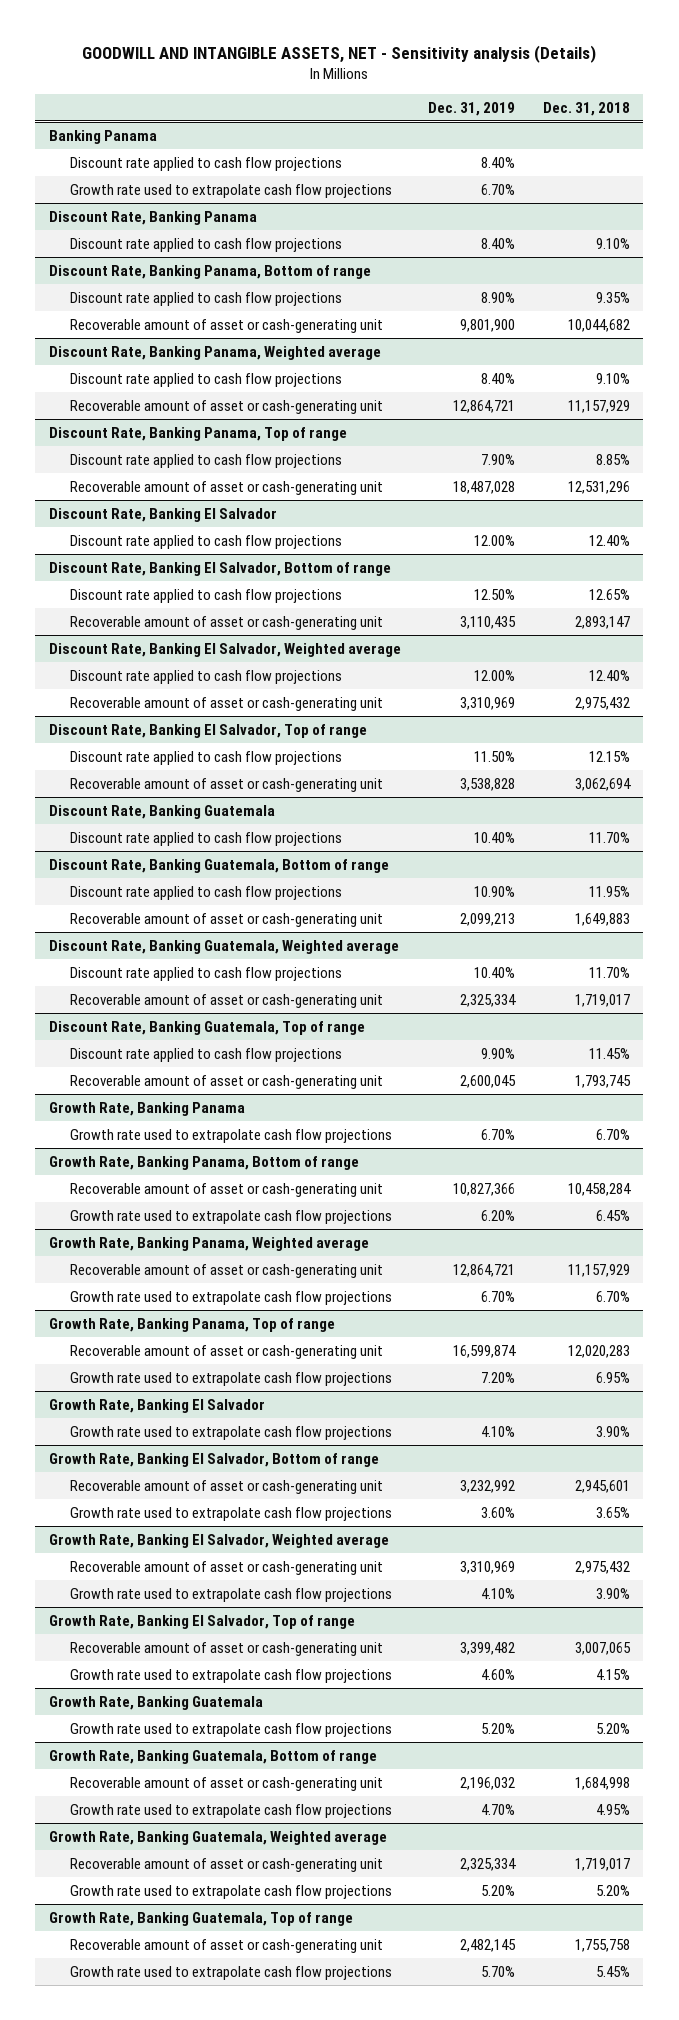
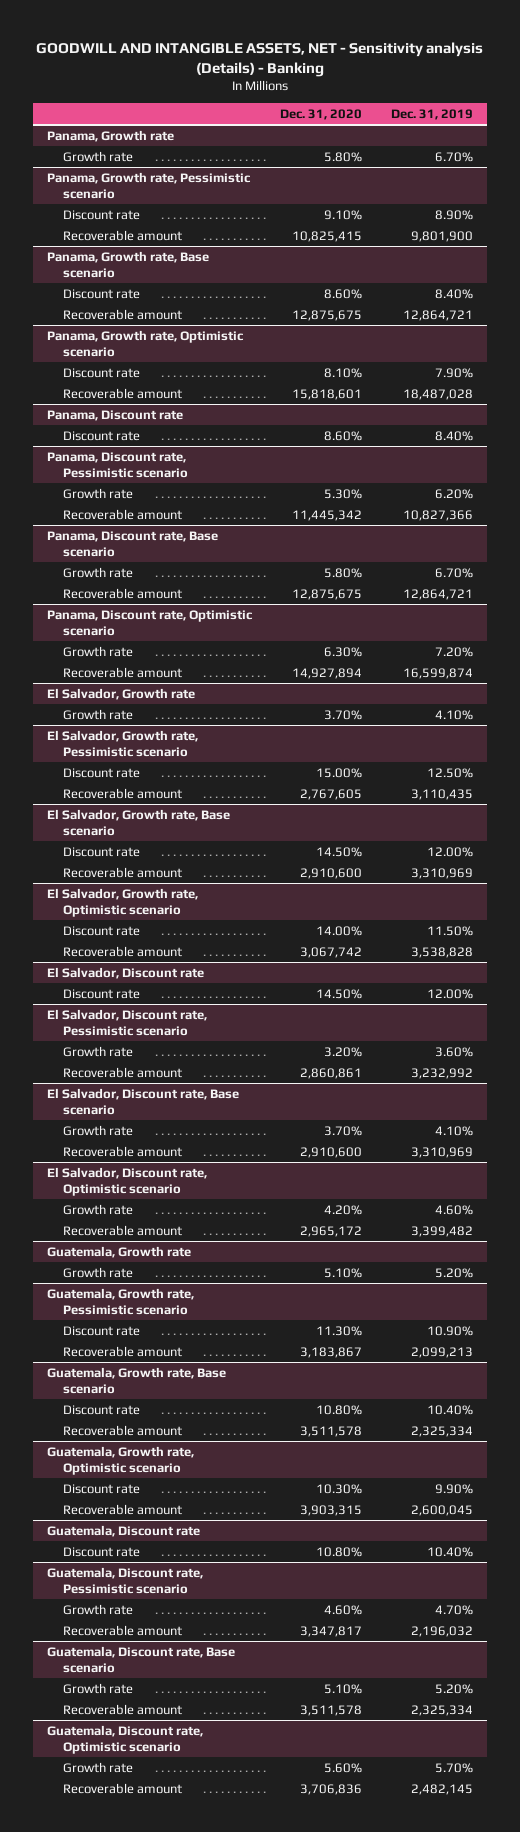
- GOODWILL AND INTANGIBLE ASSETS, NET - Sensitivity analysis (Details)
+ GOODWILL AND INTANGIBLE ASSETS, NET - Sensitivity analysis (Details) - Banking
- | Dec. 31, 2019 | Dec. 31, 2018
+ | Dec. 31, 2020 | Dec. 31, 2019
- Banking Panama
- Discount rate applied to cash flow projections | 8.40% |
- Growth rate used to extrapolate cash flow projections | 6.70% |
- Discount Rate, Banking Panama
- Discount rate applied to cash flow projections | 8.40% | 9.10%
- Discount Rate, Banking Panama, Bottom of range
- Discount rate applied to cash flow projections | 8.90% | 9.35%
- Recoverable amount of asset or cash-generating unit | 9,801,900 | 10,044,682
- Discount Rate, Banking Panama, Weighted average
- Discount rate applied to cash flow projections | 8.40% | 9.10%
- Recoverable amount of asset or cash-generating unit | 12,864,721 | 11,157,929
- Discount Rate, Banking Panama, Top of range
- Discount rate applied to cash flow projections | 7.90% | 8.85%
- Recoverable amount of asset or cash-generating unit | 18,487,028 | 12,531,296
- Discount Rate, Banking El Salvador
- Discount rate applied to cash flow projections | 12.00% | 12.40%
- Discount Rate, Banking El Salvador, Bottom of range
- Discount rate applied to cash flow projections | 12.50% | 12.65%
- Recoverable amount of asset or cash-generating unit | 3,110,435 | 2,893,147
- Discount Rate, Banking El Salvador, Weighted average
- Discount rate applied to cash flow projections | 12.00% | 12.40%
- Recoverable amount of asset or cash-generating unit | 3,310,969 | 2,975,432
- Discount Rate, Banking El Salvador, Top of range
- Discount rate applied to cash flow projections | 11.50% | 12.15%
- Recoverable amount of asset or cash-generating unit | 3,538,828 | 3,062,694
- Discount Rate, Banking Guatemala
- Discount rate applied to cash flow projections | 10.40% | 11.70%
- Discount Rate, Banking Guatemala, Bottom of range
- Discount rate applied to cash flow projections | 10.90% | 11.95%
- Recoverable amount of asset or cash-generating unit | 2,099,213 | 1,649,883
- Discount Rate, Banking Guatemala, Weighted average
- Discount rate applied to cash flow projections | 10.40% | 11.70%
- Recoverable amount of asset or cash-generating unit | 2,325,334 | 1,719,017
- Discount Rate, Banking Guatemala, Top of range
- Discount rate applied to cash flow projections | 9.90% | 11.45%
- Recoverable amount of asset or cash-generating unit | 2,600,045 | 1,793,745
- Growth Rate, Banking Panama
- Growth rate used to extrapolate cash flow projections | 6.70% | 6.70%
- Growth Rate, Banking Panama, Bottom of range
- Recoverable amount of asset or cash-generating unit | 10,827,366 | 10,458,284
- Growth rate used to extrapolate cash flow projections | 6.20% | 6.45%
- Growth Rate, Banking Panama, Weighted average
- Recoverable amount of asset or cash-generating unit | 12,864,721 | 11,157,929
- Growth rate used to extrapolate cash flow projections | 6.70% | 6.70%
- Growth Rate, Banking Panama, Top of range
- Recoverable amount of asset or cash-generating unit | 16,599,874 | 12,020,283
- Growth rate used to extrapolate cash flow projections | 7.20% | 6.95%
- Growth Rate, Banking El Salvador
- Growth rate used to extrapolate cash flow projections | 4.10% | 3.90%
- Growth Rate, Banking El Salvador, Bottom of range
- Recoverable amount of asset or cash-generating unit | 3,232,992 | 2,945,601
- Growth rate used to extrapolate cash flow projections | 3.60% | 3.65%
- Growth Rate, Banking El Salvador, Weighted average
- Recoverable amount of asset or cash-generating unit | 3,310,969 | 2,975,432
- Growth rate used to extrapolate cash flow projections | 4.10% | 3.90%
- Growth Rate, Banking El Salvador, Top of range
- Recoverable amount of asset or cash-generating unit | 3,399,482 | 3,007,065
- Growth rate used to extrapolate cash flow projections | 4.60% | 4.15%
- Growth Rate, Banking Guatemala
- Growth rate used to extrapolate cash flow projections | 5.20% | 5.20%
- Growth Rate, Banking Guatemala, Bottom of range
- Recoverable amount of asset or cash-generating unit | 2,196,032 | 1,684,998
- Growth rate used to extrapolate cash flow projections | 4.70% | 4.95%
- Growth Rate, Banking Guatemala, Weighted average
- Recoverable amount of asset or cash-generating unit | 2,325,334 | 1,719,017
- Growth rate used to extrapolate cash flow projections | 5.20% | 5.20%
- Growth Rate, Banking Guatemala, Top of range
- Recoverable amount of asset or cash-generating unit | 2,482,145 | 1,755,758
- Growth rate used to extrapolate cash flow projections | 5.70% | 5.45%
+ Panama, Growth rate
+ Growth rate | 5.80% | 6.70%
+ Panama, Growth rate, Pessimistic scenario
+ Discount rate | 9.10% | 8.90%
+ Recoverable amount | 10,825,415 | 9,801,900
+ Panama, Growth rate, Base scenario
+ Discount rate | 8.60% | 8.40%
+ Recoverable amount | 12,875,675 | 12,864,721
+ Panama, Growth rate, Optimistic scenario
+ Discount rate | 8.10% | 7.90%
+ Recoverable amount | 15,818,601 | 18,487,028
+ Panama, Discount rate
+ Discount rate | 8.60% | 8.40%
+ Panama, Discount rate, Pessimistic scenario
+ Growth rate | 5.30% | 6.20%
+ Recoverable amount | 11,445,342 | 10,827,366
+ Panama, Discount rate, Base scenario
+ Growth rate | 5.80% | 6.70%
+ Recoverable amount | 12,875,675 | 12,864,721
+ Panama, Discount rate, Optimistic scenario
+ Growth rate | 6.30% | 7.20%
+ Recoverable amount | 14,927,894 | 16,599,874
+ El Salvador, Growth rate
+ Growth rate | 3.70% | 4.10%
+ El Salvador, Growth rate, Pessimistic scenario
+ Discount rate | 15.00% | 12.50%
+ Recoverable amount | 2,767,605 | 3,110,435
+ El Salvador, Growth rate, Base scenario
+ Discount rate | 14.50% | 12.00%
+ Recoverable amount | 2,910,600 | 3,310,969
+ El Salvador, Growth rate, Optimistic scenario
+ Discount rate | 14.00% | 11.50%
+ Recoverable amount | 3,067,742 | 3,538,828
+ El Salvador, Discount rate
+ Discount rate | 14.50% | 12.00%
+ El Salvador, Discount rate, Pessimistic scenario
+ Growth rate | 3.20% | 3.60%
+ Recoverable amount | 2,860,861 | 3,232,992
+ El Salvador, Discount rate, Base scenario
+ Growth rate | 3.70% | 4.10%
+ Recoverable amount | 2,910,600 | 3,310,969
+ El Salvador, Discount rate, Optimistic scenario
+ Growth rate | 4.20% | 4.60%
+ Recoverable amount | 2,965,172 | 3,399,482
+ Guatemala, Growth rate
+ Growth rate | 5.10% | 5.20%
+ Guatemala, Growth rate, Pessimistic scenario
+ Discount rate | 11.30% | 10.90%
+ Recoverable amount | 3,183,867 | 2,099,213
+ Guatemala, Growth rate, Base scenario
+ Discount rate | 10.80% | 10.40%
+ Recoverable amount | 3,511,578 | 2,325,334
+ Guatemala, Growth rate, Optimistic scenario
+ Discount rate | 10.30% | 9.90%
+ Recoverable amount | 3,903,315 | 2,600,045
+ Guatemala, Discount rate
+ Discount rate | 10.80% | 10.40%
+ Guatemala, Discount rate, Pessimistic scenario
+ Growth rate | 4.60% | 4.70%
+ Recoverable amount | 3,347,817 | 2,196,032
+ Guatemala, Discount rate, Base scenario
+ Growth rate | 5.10% | 5.20%
+ Recoverable amount | 3,511,578 | 2,325,334
+ Guatemala, Discount rate, Optimistic scenario
+ Growth rate | 5.60% | 5.70%
+ Recoverable amount | 3,706,836 | 2,482,145

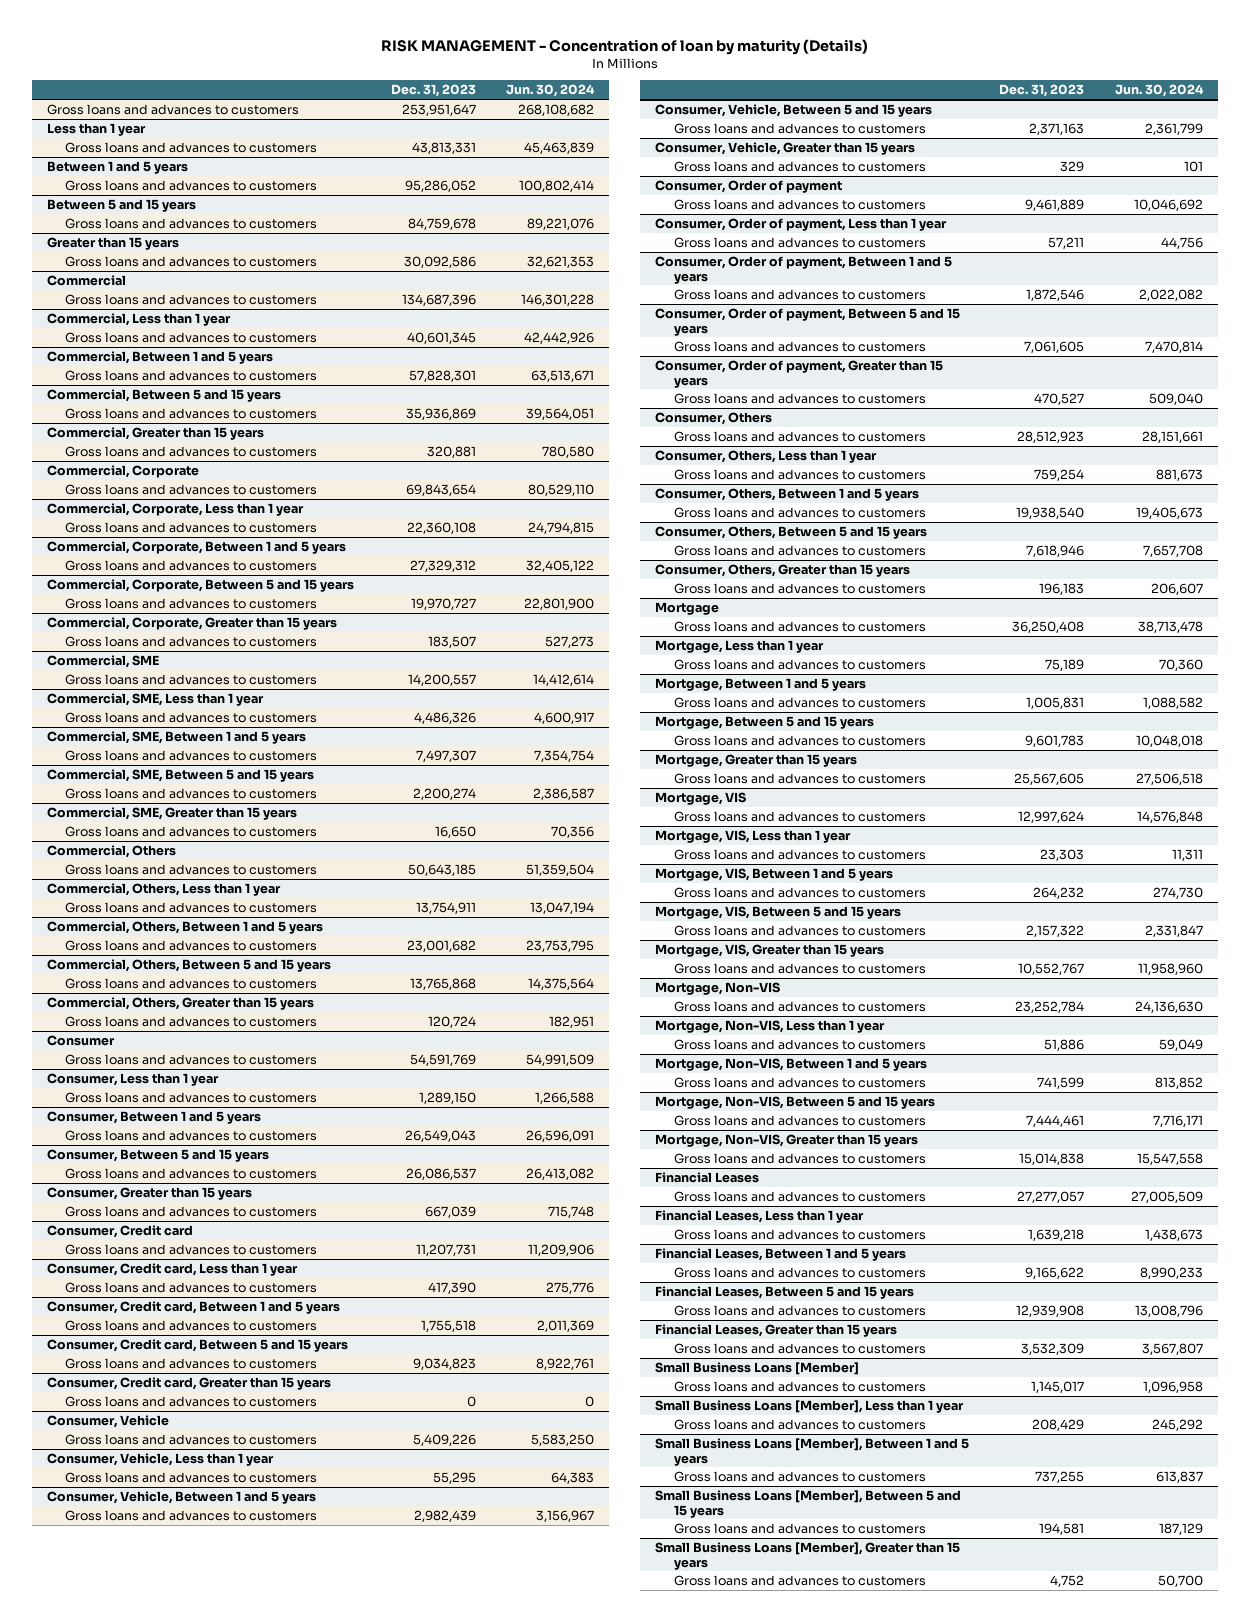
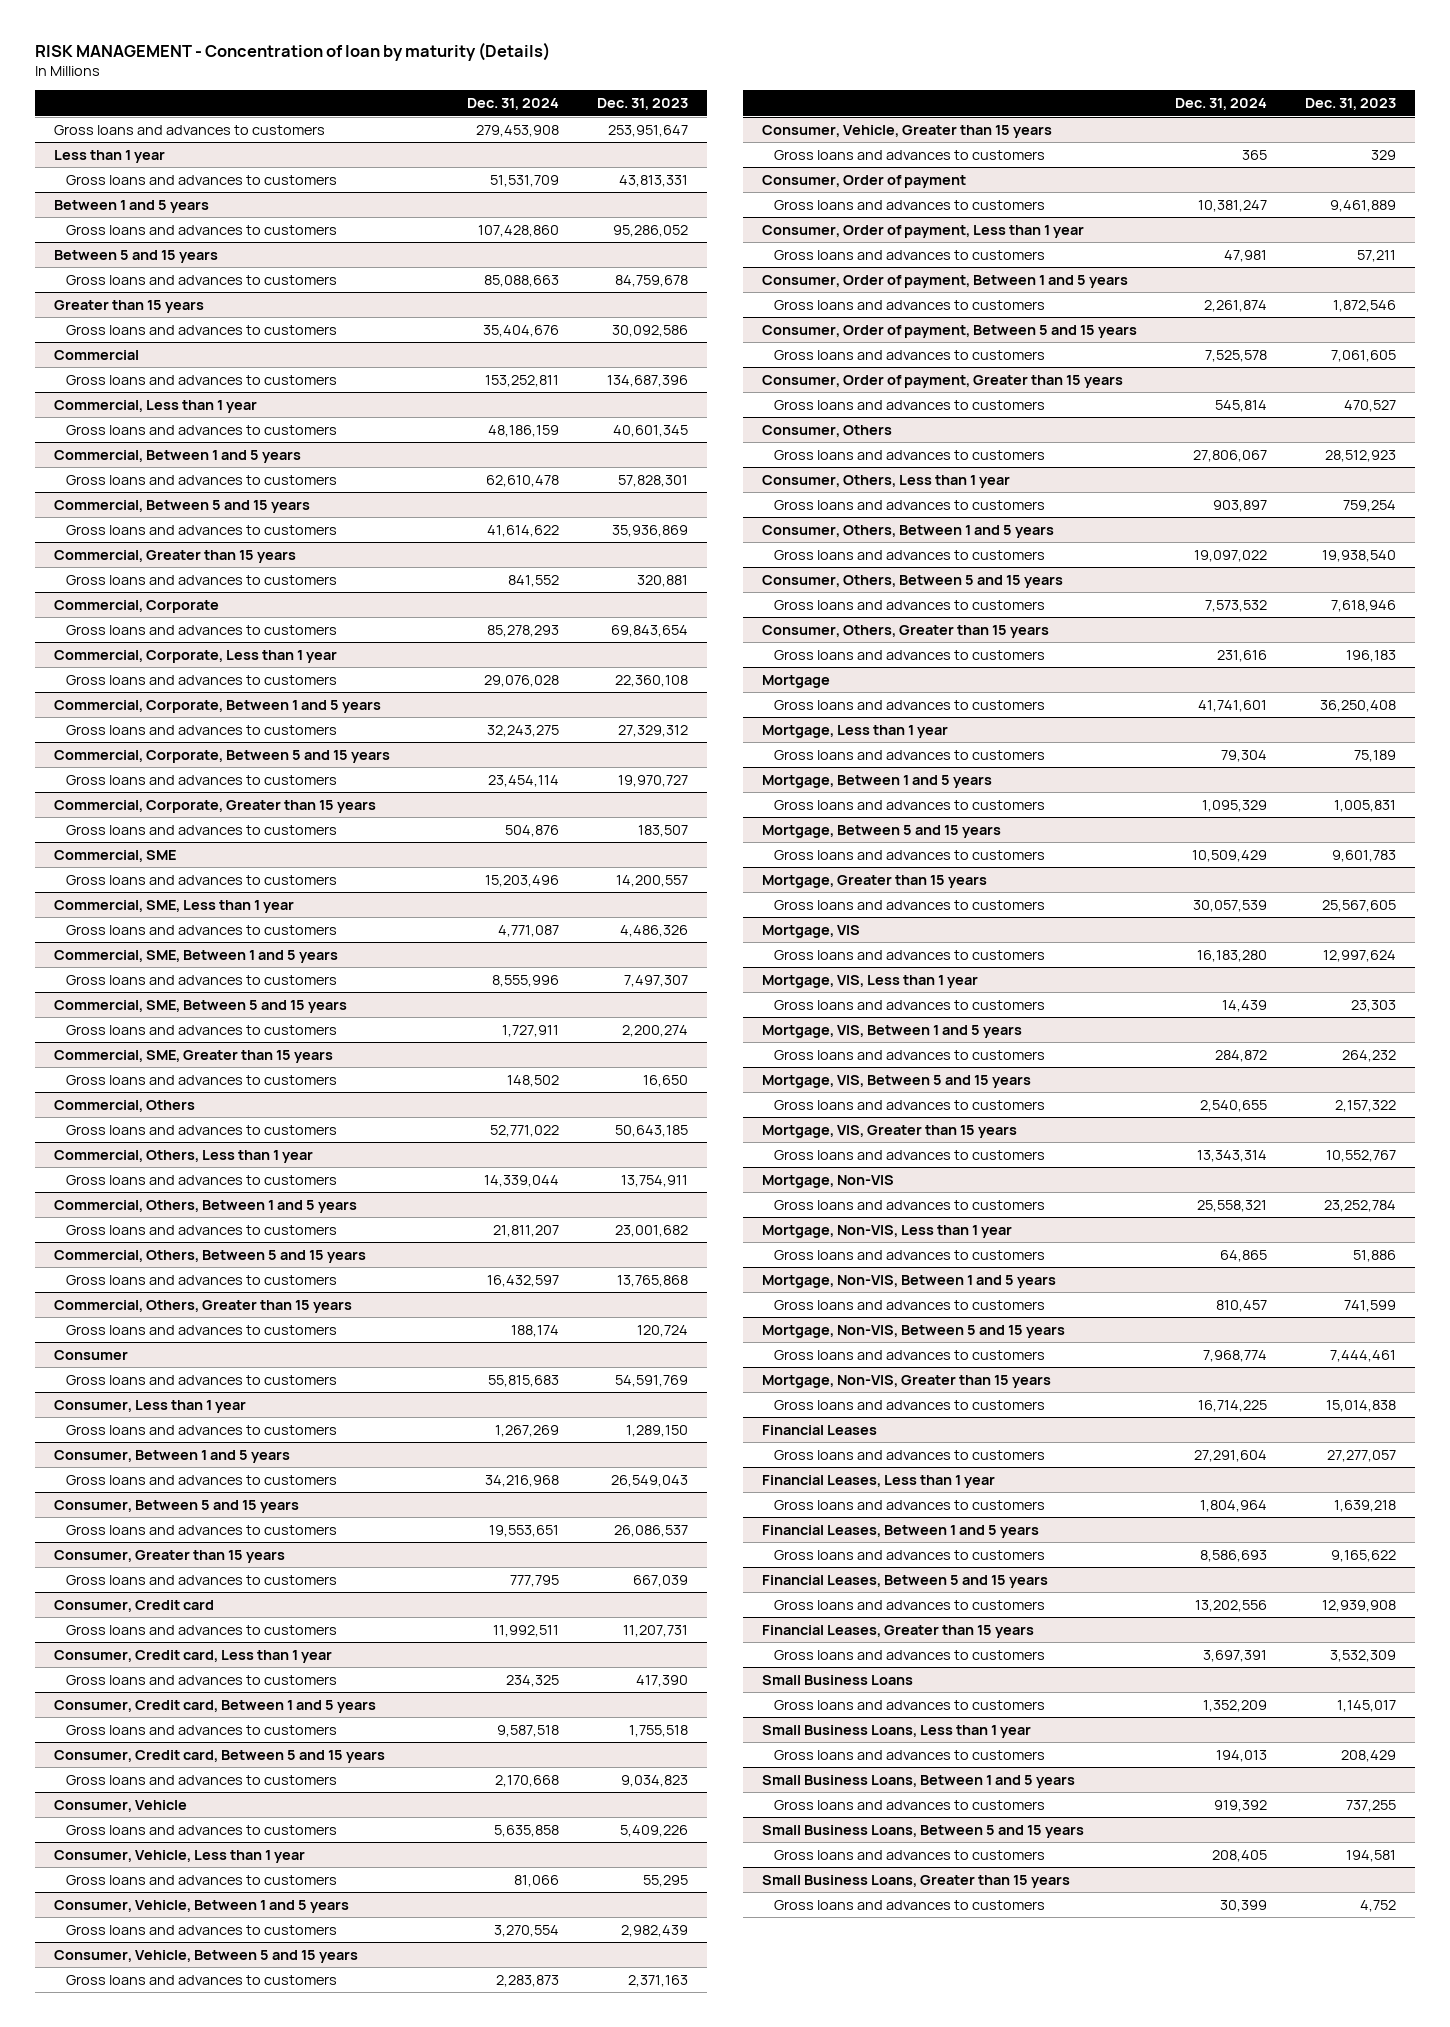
- | Dec. 31, 2023 | Jun. 30, 2024
+ | Dec. 31, 2024 | Dec. 31, 2023
- Consumer, Credit card, Greater than 15 years
- Gross loans and advances to customers | 0 | 0
- Small Business Loans [Member]
+ Small Business Loans
- Small Business Loans [Member], Less than 1 year
+ Small Business Loans, Less than 1 year
- Small Business Loans [Member], Between 1 and 5 years
+ Small Business Loans, Between 1 and 5 years
- Small Business Loans [Member], Between 5 and 15 years
+ Small Business Loans, Between 5 and 15 years
- Small Business Loans [Member], Greater than 15 years
+ Small Business Loans, Greater than 15 years

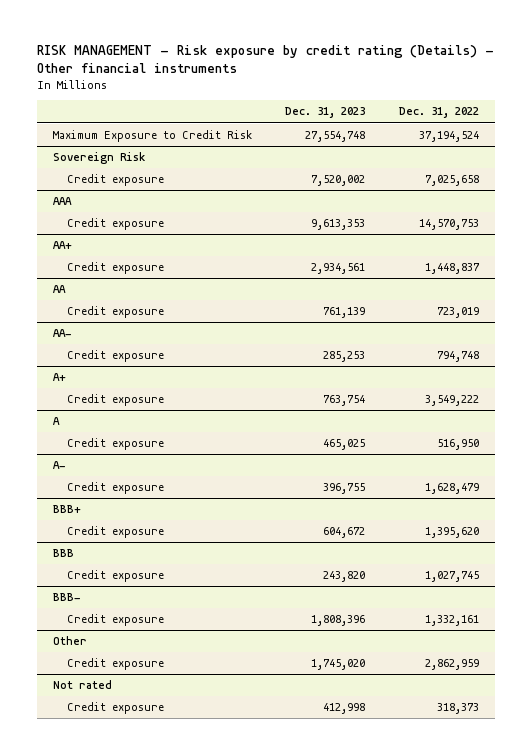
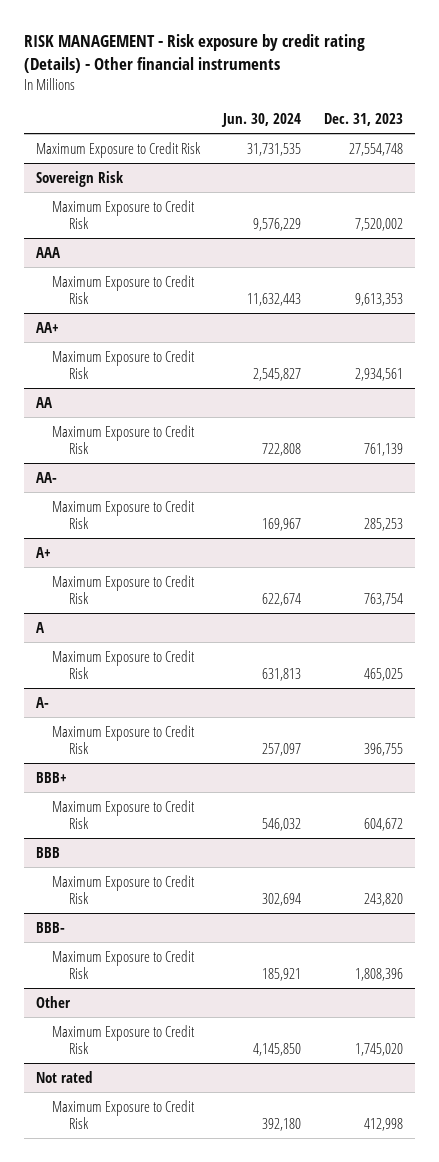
- | Dec. 31, 2023 | Dec. 31, 2022
+ | Jun. 30, 2024 | Dec. 31, 2023
@ Sovereign Risk
- Credit exposure | 7,520,002 | 7,025,658
+ Maximum Exposure to Credit Risk | 9,576,229 | 7,520,002
@ AAA
- Credit exposure | 9,613,353 | 14,570,753
+ Maximum Exposure to Credit Risk | 11,632,443 | 9,613,353
@ AA+
- Credit exposure | 2,934,561 | 1,448,837
+ Maximum Exposure to Credit Risk | 2,545,827 | 2,934,561
@ AA
- Credit exposure | 761,139 | 723,019
+ Maximum Exposure to Credit Risk | 722,808 | 761,139
@ AA-
- Credit exposure | 285,253 | 794,748
+ Maximum Exposure to Credit Risk | 169,967 | 285,253
@ A+
- Credit exposure | 763,754 | 3,549,222
+ Maximum Exposure to Credit Risk | 622,674 | 763,754
@ A
- Credit exposure | 465,025 | 516,950
+ Maximum Exposure to Credit Risk | 631,813 | 465,025
@ A-
- Credit exposure | 396,755 | 1,628,479
+ Maximum Exposure to Credit Risk | 257,097 | 396,755
@ BBB+
- Credit exposure | 604,672 | 1,395,620
+ Maximum Exposure to Credit Risk | 546,032 | 604,672
@ BBB
- Credit exposure | 243,820 | 1,027,745
+ Maximum Exposure to Credit Risk | 302,694 | 243,820
@ BBB-
- Credit exposure | 1,808,396 | 1,332,161
+ Maximum Exposure to Credit Risk | 185,921 | 1,808,396
@ Other
- Credit exposure | 1,745,020 | 2,862,959
+ Maximum Exposure to Credit Risk | 4,145,850 | 1,745,020
@ Not rated
- Credit exposure | 412,998 | 318,373
+ Maximum Exposure to Credit Risk | 392,180 | 412,998

